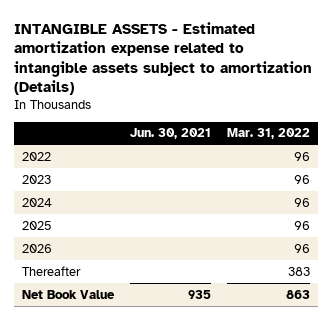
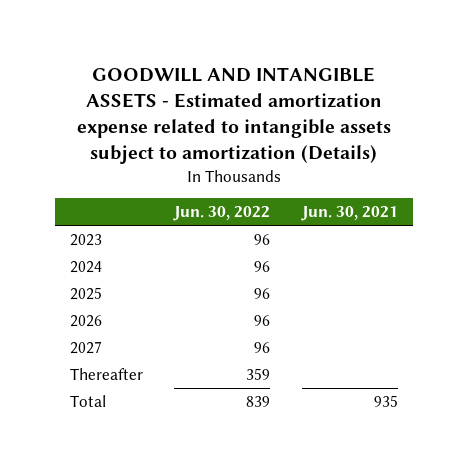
- INTANGIBLE ASSETS - Estimated amortization expense related to intangible assets subject to amortization (Details)
+ GOODWILL AND INTANGIBLE ASSETS - Estimated amortization expense related to intangible assets subject to amortization (Details)
- | Jun. 30, 2021 | Mar. 31, 2022
+ | Jun. 30, 2022 | Jun. 30, 2021
- 2022 | | 96
+ 2027 | 96 |
- Net Book Value | 935 | 863
+ Total | 839 | 935

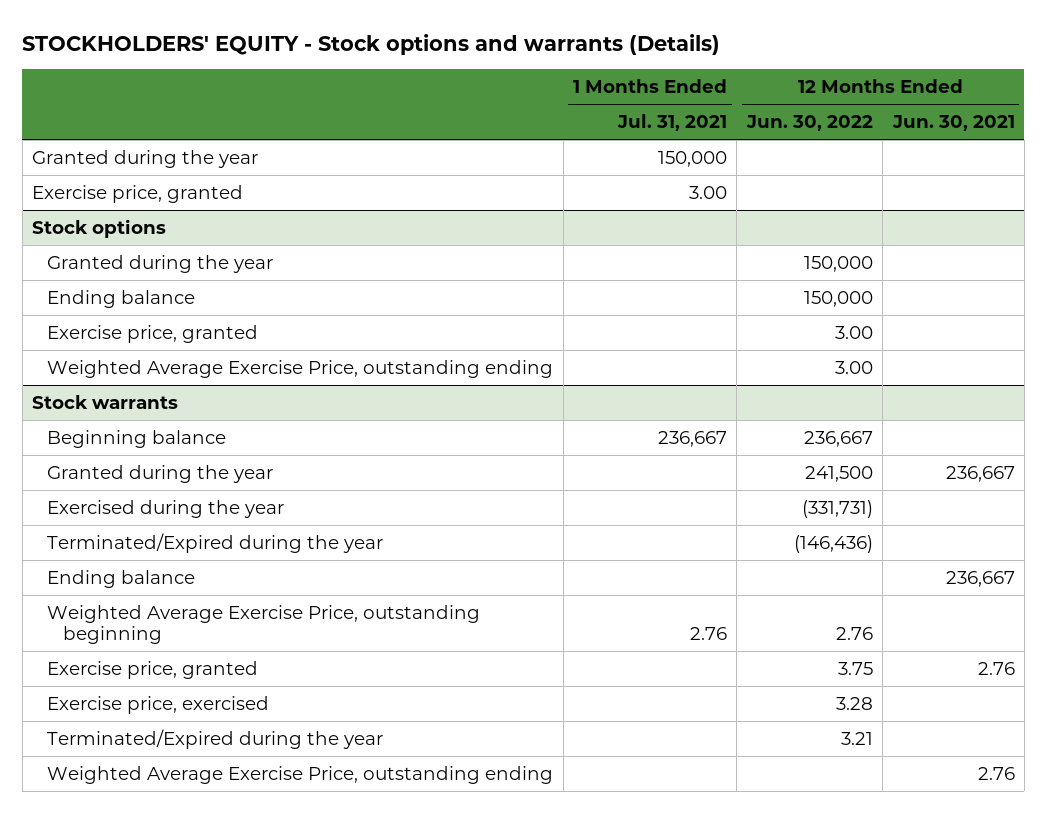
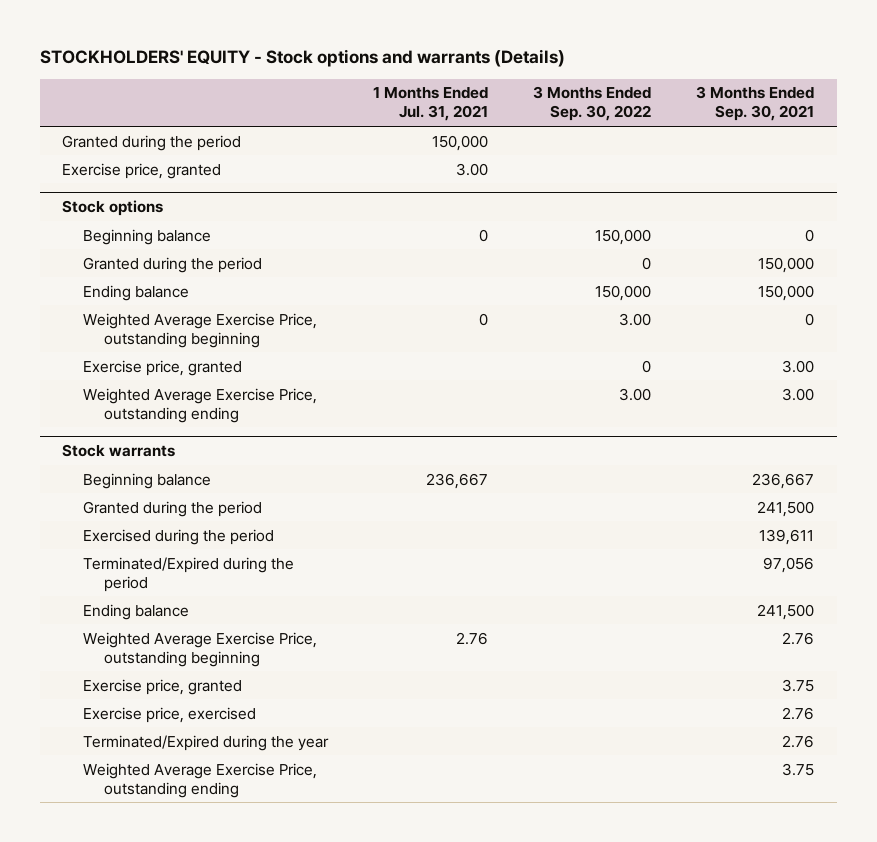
- | 1 Months Ended Jul. 31, 2021 | 12 Months Ended Jun. 30, 2022 | 12 Months Ended Jun. 30, 2021
+ | 1 Months Ended Jul. 31, 2021 | 3 Months Ended Sep. 30, 2022 | 3 Months Ended Sep. 30, 2021
- Granted during the year | 150,000 | |
+ Granted during the period | 150,000 | |
@ Stock options
- Granted during the year | | 150,000 |
+ Beginning balance | 0 | 150,000 | 0
+ Granted during the period | | 0 | 150,000
+ Weighted Average Exercise Price, outstanding beginning | 0 | 3.00 | 0
@ Stock warrants
- Granted during the year | | 241,500 | 236,667
- Exercised during the year | | (331,731) |
- Terminated/Expired during the year | | (146,436) |
+ Granted during the period | | | 241,500
+ Exercised during the period | | | 139,611
+ Terminated/Expired during the period | | | 97,056

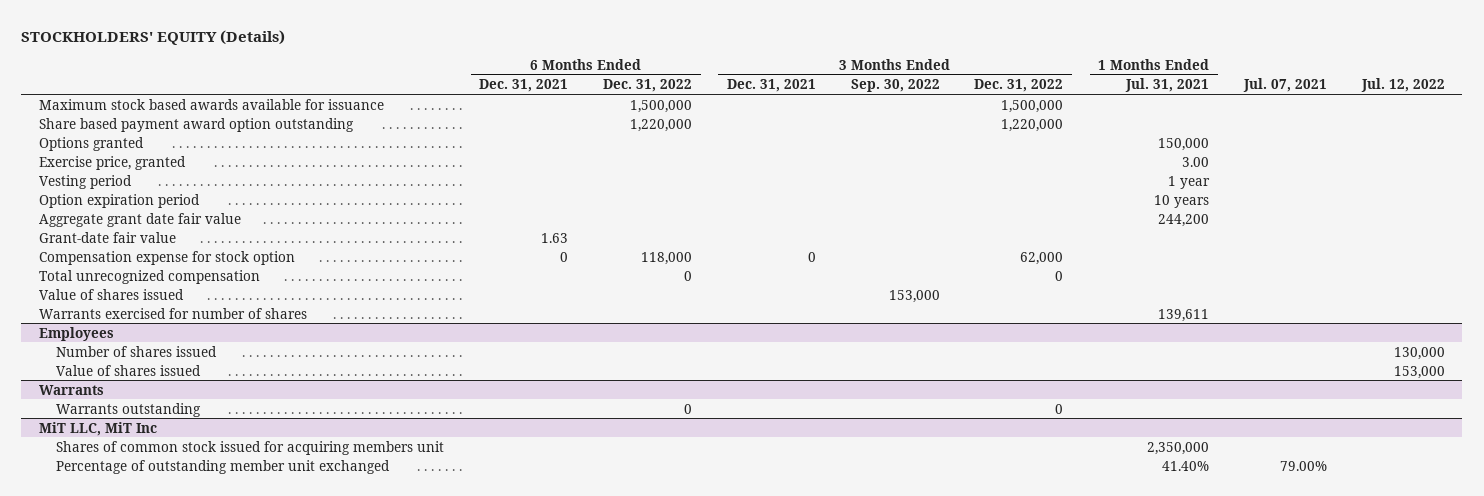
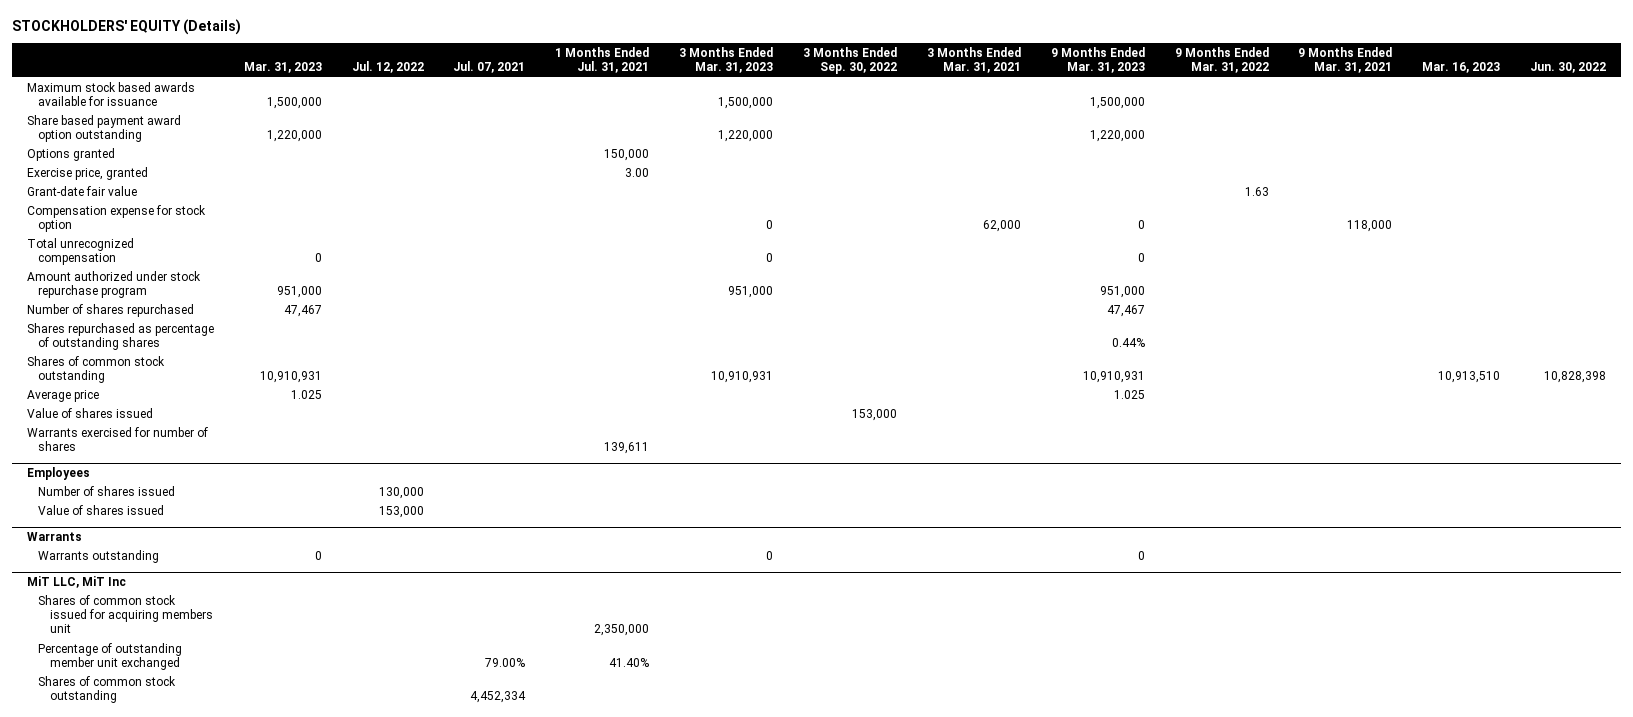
- | 6 Months Ended Dec. 31, 2021 | 6 Months Ended Dec. 31, 2022 | 3 Months Ended Dec. 31, 2021 | 3 Months Ended Sep. 30, 2022 | 3 Months Ended Dec. 31, 2022 | 1 Months Ended Jul. 31, 2021 | Jul. 07, 2021 | Jul. 12, 2022
+ | Mar. 31, 2023 | Jul. 12, 2022 | Jul. 07, 2021 | 1 Months Ended Jul. 31, 2021 | 3 Months Ended Mar. 31, 2023 | 3 Months Ended Sep. 30, 2022 | 3 Months Ended Mar. 31, 2021 | 9 Months Ended Mar. 31, 2023 | 9 Months Ended Mar. 31, 2022 | 9 Months Ended Mar. 31, 2021 | Mar. 16, 2023 | Jun. 30, 2022
- Vesting period | | | | | | 1 year | |
- Option expiration period | | | | | | 10 years | |
- Aggregate grant date fair value | | | | | | 244,200 | |
+ Amount authorized under stock repurchase program | 951,000 | | | | 951,000 | | | 951,000 | | | |
+ Number of shares repurchased | 47,467 | | | | | | | 47,467 | | | |
+ Shares repurchased as percentage of outstanding shares | | | | | | | | 0.44% | | | |
+ Shares of common stock outstanding | 10,910,931 | | | | 10,910,931 | | | 10,910,931 | | | 10,913,510 | 10,828,398
+ Average price | 1.025 | | | | | | | 1.025 | | | |
@ MiT LLC, MiT Inc
+ Shares of common stock outstanding | | | 4,452,334 | | | | | | | | |

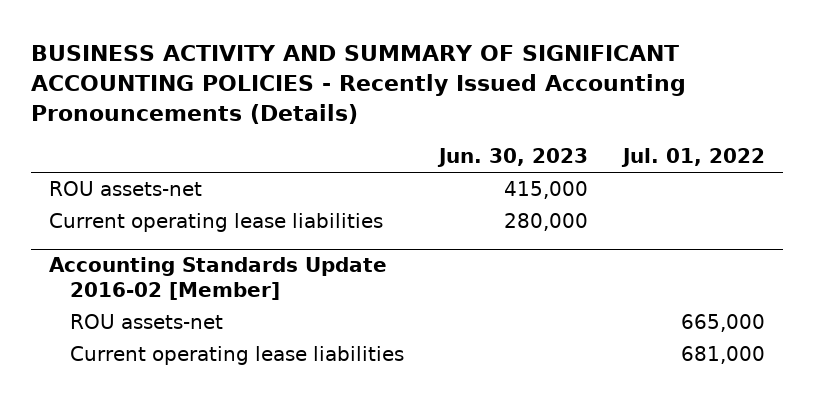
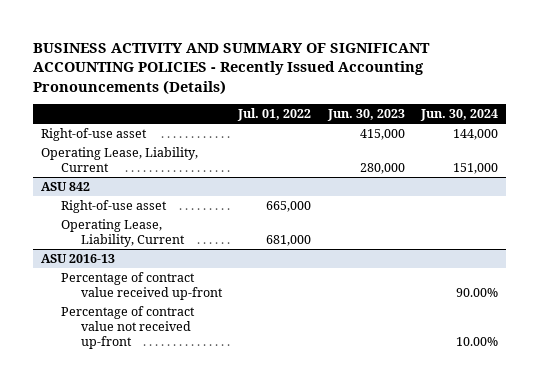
- | Jun. 30, 2023 | Jul. 01, 2022
+ | Jul. 01, 2022 | Jun. 30, 2023 | Jun. 30, 2024
- ROU assets-net | 415,000 |
- Current operating lease liabilities | 280,000 |
- Accounting Standards Update 2016-02 [Member]
- ROU assets-net | | 665,000
- Current operating lease liabilities | | 681,000
+ Right-of-use asset | | 415,000 | 144,000
+ Operating Lease, Liability, Current | | 280,000 | 151,000
+ ASU 842
+ Right-of-use asset | 665,000 | |
+ Operating Lease, Liability, Current | 681,000 | |
+ ASU 2016-13
+ Percentage of contract value received up-front | | | 90.00%
+ Percentage of contract value not received up-front | | | 10.00%

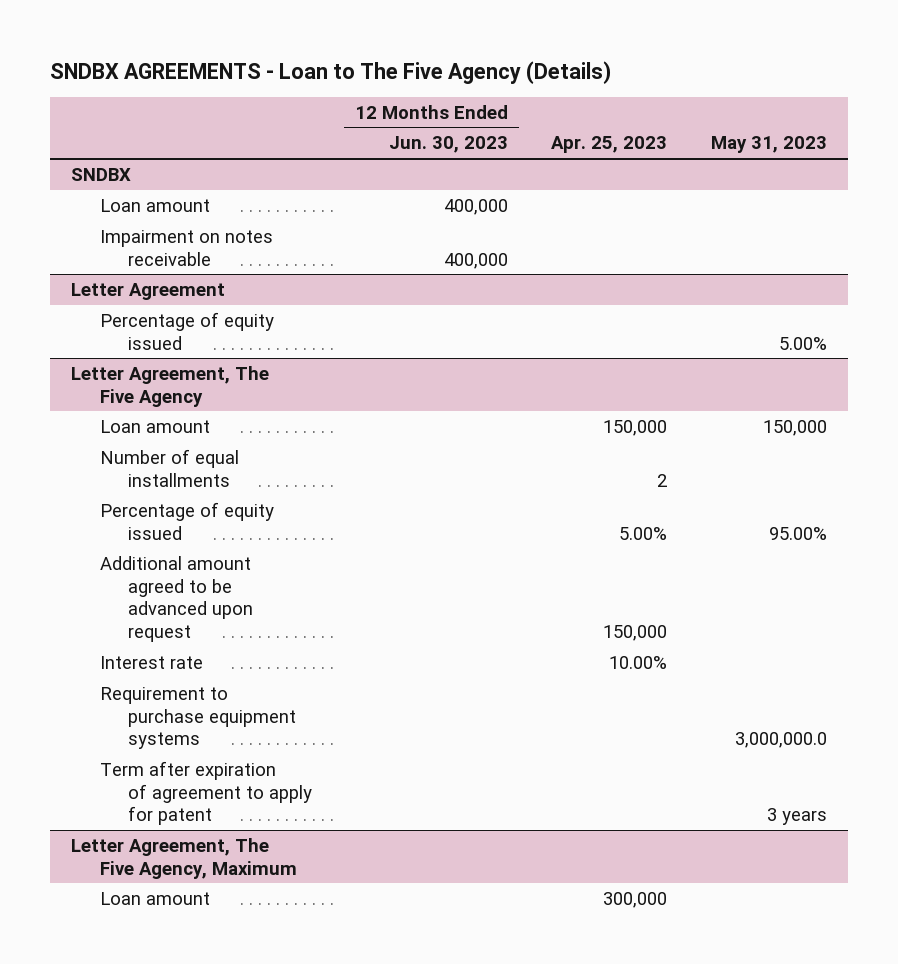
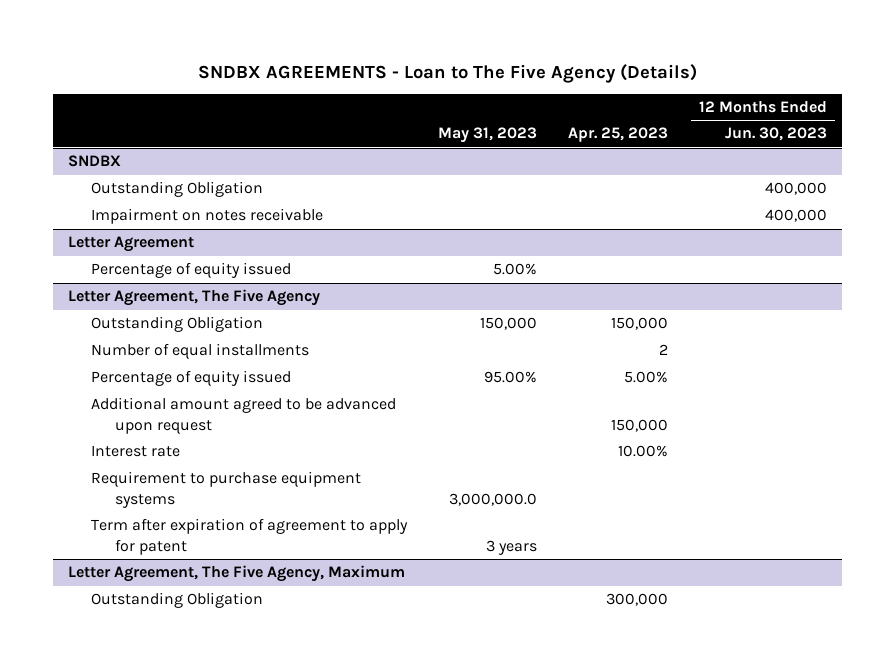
- | 12 Months Ended Jun. 30, 2023 | Apr. 25, 2023 | May 31, 2023
+ | May 31, 2023 | Apr. 25, 2023 | 12 Months Ended Jun. 30, 2023
@ SNDBX
- Loan amount | 400,000 | |
+ Outstanding Obligation | | | 400,000
@ Letter Agreement, The Five Agency
- Loan amount | | 150,000 | 150,000
+ Outstanding Obligation | 150,000 | 150,000 |
@ Letter Agreement, The Five Agency, Maximum
- Loan amount | | 300,000 |
+ Outstanding Obligation | | 300,000 |

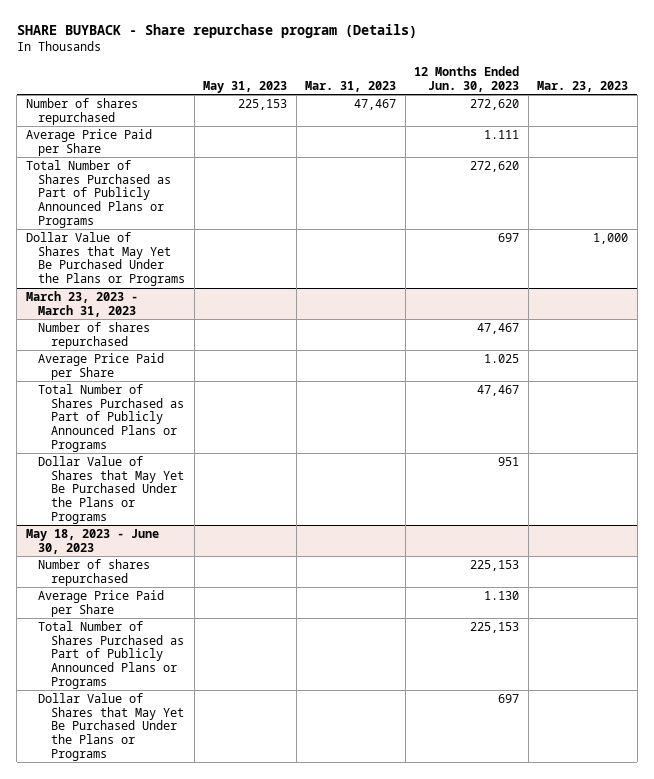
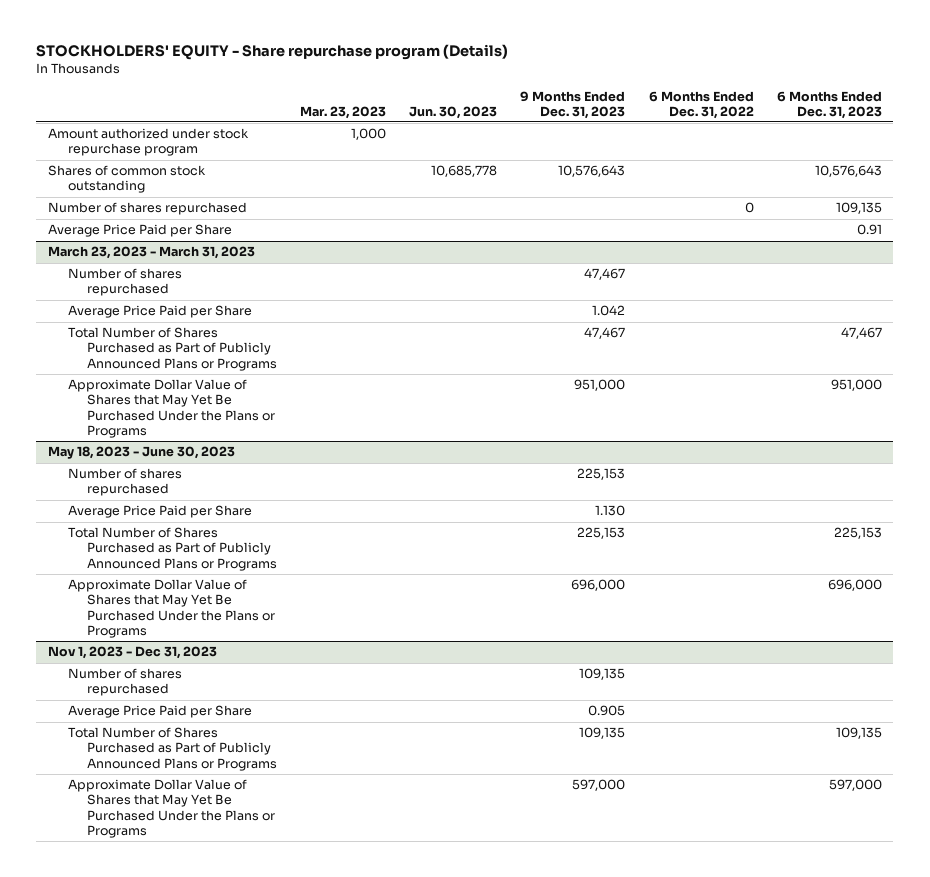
- SHARE BUYBACK - Share repurchase program (Details)
+ STOCKHOLDERS' EQUITY - Share repurchase program (Details)
- | May 31, 2023 | Mar. 31, 2023 | 12 Months Ended Jun. 30, 2023 | Mar. 23, 2023
+ | Mar. 23, 2023 | Jun. 30, 2023 | 9 Months Ended Dec. 31, 2023 | 6 Months Ended Dec. 31, 2022 | 6 Months Ended Dec. 31, 2023
+ Amount authorized under stock repurchase program | 1,000 | | | |
+ Shares of common stock outstanding | | 10,685,778 | 10,576,643 | | 10,576,643
- Total Number of Shares Purchased as Part of Publicly Announced Plans or Programs | | | 272,620 |
- Dollar Value of Shares that May Yet Be Purchased Under the Plans or Programs | | | 697 | 1,000
@ March 23, 2023 - March 31, 2023
- Dollar Value of Shares that May Yet Be Purchased Under the Plans or Programs | | | 951 |
+ Approximate Dollar Value of Shares that May Yet Be Purchased Under the Plans or Programs | | | 951,000 | | 951,000
@ May 18, 2023 - June 30, 2023
- Dollar Value of Shares that May Yet Be Purchased Under the Plans or Programs | | | 697 |
+ Approximate Dollar Value of Shares that May Yet Be Purchased Under the Plans or Programs | | | 696,000 | | 696,000
+ Nov 1, 2023 - Dec 31, 2023
+ Number of shares repurchased | | | 109,135 | |
+ Average Price Paid per Share | | | 0.905 | |
+ Total Number of Shares Purchased as Part of Publicly Announced Plans or Programs | | | 109,135 | | 109,135
+ Approximate Dollar Value of Shares that May Yet Be Purchased Under the Plans or Programs | | | 597,000 | | 597,000

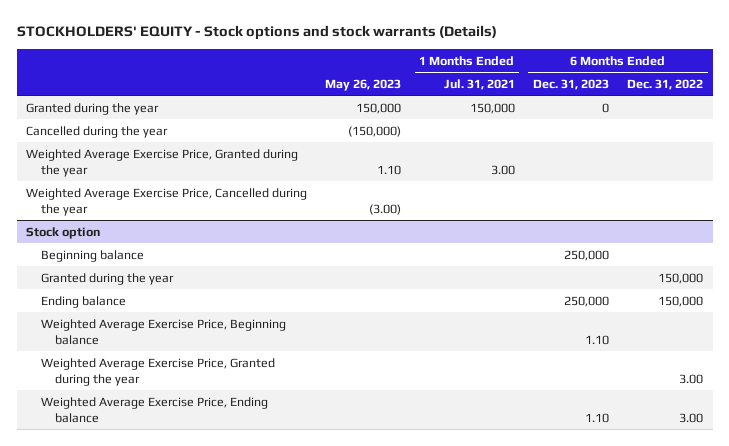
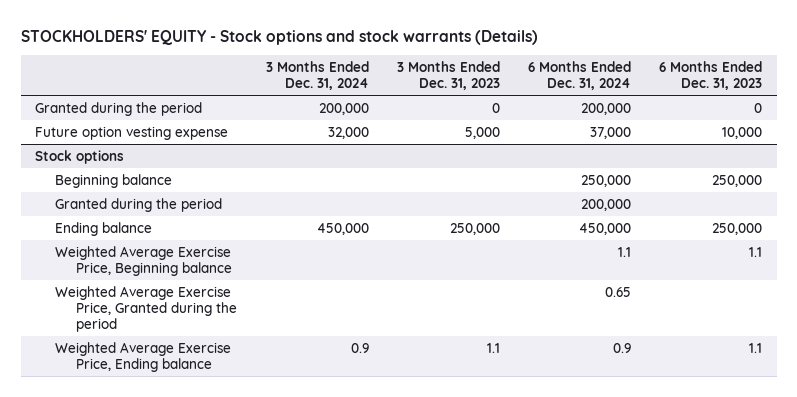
- | May 26, 2023 | 1 Months Ended Jul. 31, 2021 | 6 Months Ended Dec. 31, 2023 | 6 Months Ended Dec. 31, 2022
+ | 3 Months Ended Dec. 31, 2024 | 3 Months Ended Dec. 31, 2023 | 6 Months Ended Dec. 31, 2024 | 6 Months Ended Dec. 31, 2023
- Granted during the year | 150,000 | 150,000 | 0 |
- Cancelled during the year | (150,000) | | |
- Weighted Average Exercise Price, Granted during the year | 1.10 | 3.00 | |
- Weighted Average Exercise Price, Cancelled during the year | (3.00) | | |
- Stock option
+ Granted during the period | 200,000 | 0 | 200,000 | 0
+ Future option vesting expense | 32,000 | 5,000 | 37,000 | 10,000
+ Stock options
- Granted during the year | | | | 150,000
+ Granted during the period | | | 200,000 |
- Weighted Average Exercise Price, Beginning balance | | | 1.10 |
- Weighted Average Exercise Price, Granted during the year | | | | 3.00
- Weighted Average Exercise Price, Ending balance | | | 1.10 | 3.00
+ Weighted Average Exercise Price, Beginning balance | | | 1.1 | 1.1
+ Weighted Average Exercise Price, Granted during the period | | | 0.65 |
+ Weighted Average Exercise Price, Ending balance | 0.9 | 1.1 | 0.9 | 1.1

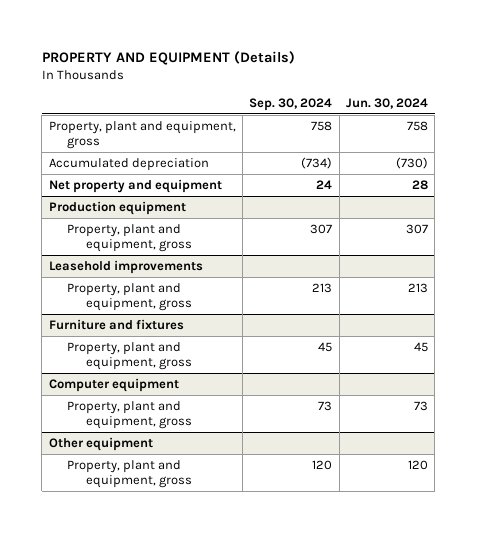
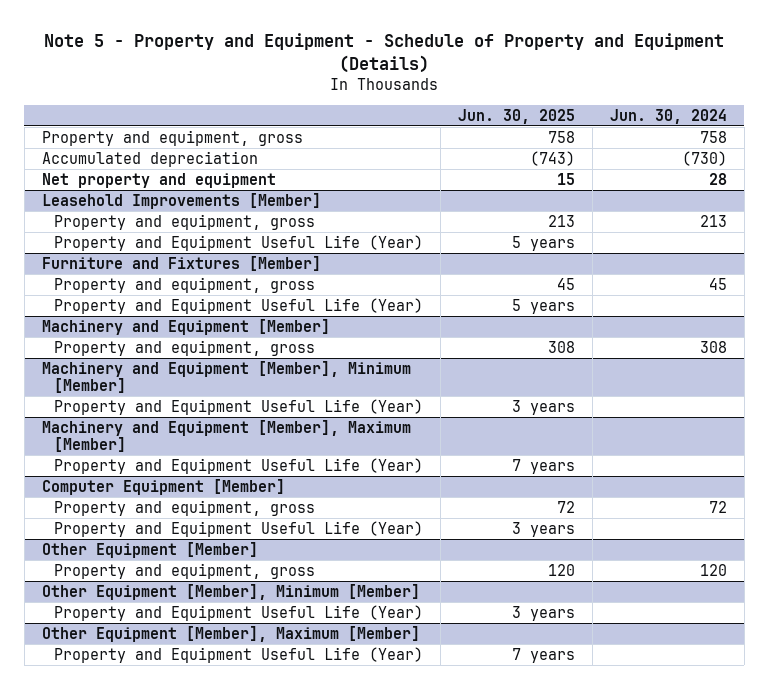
- PROPERTY AND EQUIPMENT (Details)
+ Note 5 - Property and Equipment - Schedule of Property and Equipment (Details)
- | Sep. 30, 2024 | Jun. 30, 2024
+ | Jun. 30, 2025 | Jun. 30, 2024
- Property, plant and equipment, gross | 758 | 758
+ Property and equipment, gross | 758 | 758
- Production equipment
- Property, plant and equipment, gross | 307 | 307
- Leasehold improvements
- Property, plant and equipment, gross | 213 | 213
- Furniture and fixtures
- Property, plant and equipment, gross | 45 | 45
- Computer equipment
- Property, plant and equipment, gross | 73 | 73
- Other equipment
- Property, plant and equipment, gross | 120 | 120
+ Leasehold Improvements [Member]
+ Property and equipment, gross | 213 | 213
+ Property and Equipment Useful Life (Year) | 5 years |
+ Furniture and Fixtures [Member]
+ Property and equipment, gross | 45 | 45
+ Property and Equipment Useful Life (Year) | 5 years |
+ Machinery and Equipment [Member]
+ Property and equipment, gross | 308 | 308
+ Machinery and Equipment [Member], Minimum [Member]
+ Property and Equipment Useful Life (Year) | 3 years |
+ Machinery and Equipment [Member], Maximum [Member]
+ Property and Equipment Useful Life (Year) | 7 years |
+ Computer Equipment [Member]
+ Property and equipment, gross | 72 | 72
+ Property and Equipment Useful Life (Year) | 3 years |
+ Other Equipment [Member]
+ Property and equipment, gross | 120 | 120
+ Other Equipment [Member], Minimum [Member]
+ Property and Equipment Useful Life (Year) | 3 years |
+ Other Equipment [Member], Maximum [Member]
+ Property and Equipment Useful Life (Year) | 7 years |

